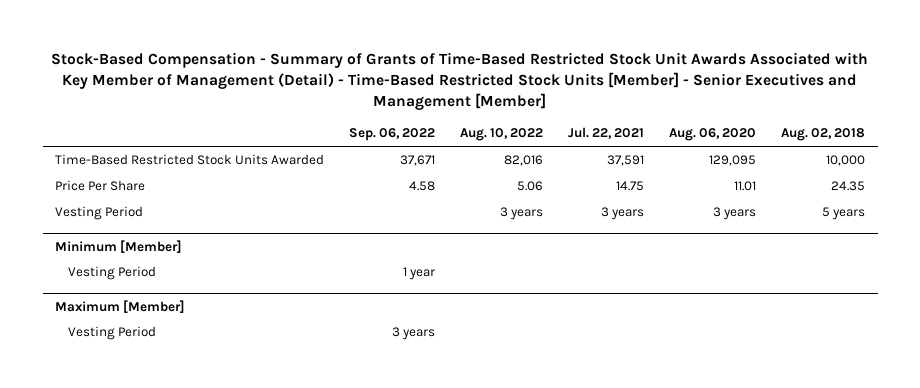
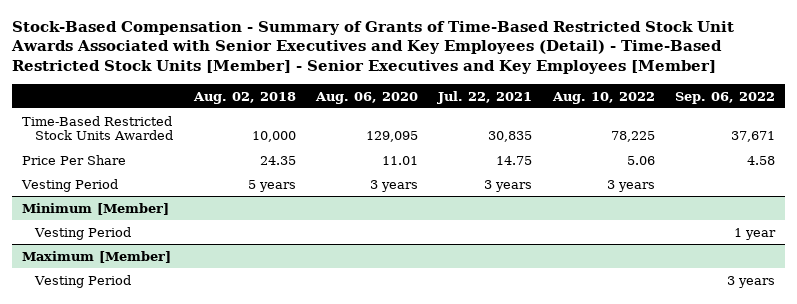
- Stock-Based Compensation - Summary of Grants of Time-Based Restricted Stock Unit Awards Associated with Key Member of Management (Detail) - Time-Based Restricted Stock Units [Member] - Senior Executives and Management [Member]
+ Stock-Based Compensation - Summary of Grants of Time-Based Restricted Stock Unit Awards Associated with Senior Executives and Key Employees (Detail) - Time-Based Restricted Stock Units [Member] - Senior Executives and Key Employees [Member]
- | Sep. 06, 2022 | Aug. 10, 2022 | Jul. 22, 2021 | Aug. 06, 2020 | Aug. 02, 2018
+ | Aug. 02, 2018 | Aug. 06, 2020 | Jul. 22, 2021 | Aug. 10, 2022 | Sep. 06, 2022
- Time-Based Restricted Stock Units Awarded | 37,671 | 82,016 | 37,591 | 129,095 | 10,000
+ Time-Based Restricted Stock Units Awarded | 10,000 | 129,095 | 30,835 | 78,225 | 37,671

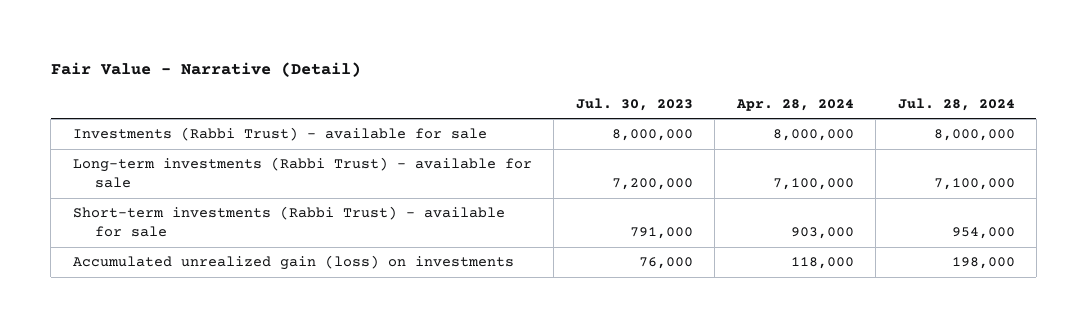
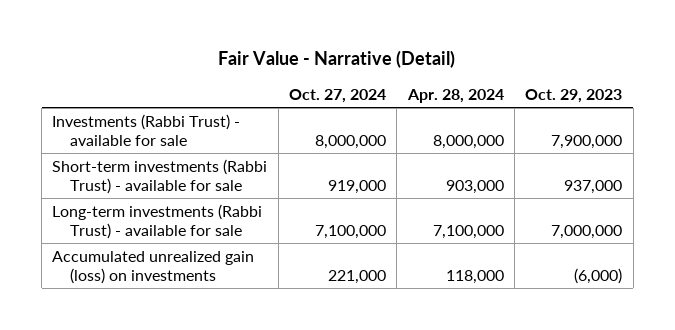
- | Jul. 30, 2023 | Apr. 28, 2024 | Jul. 28, 2024
+ | Oct. 27, 2024 | Apr. 28, 2024 | Oct. 29, 2023
moved down: Long-term investments (Rabbi Trust) - available for sale | 7,100,000 | 7,100,000 | 7,000,000

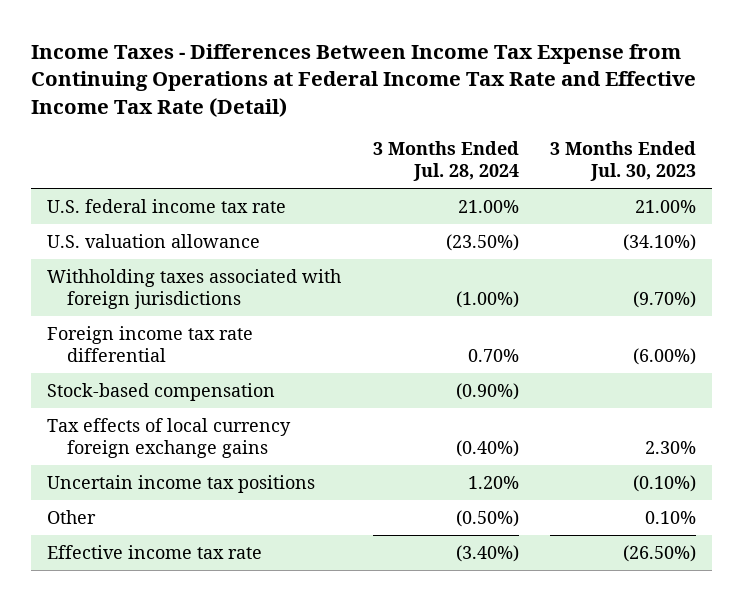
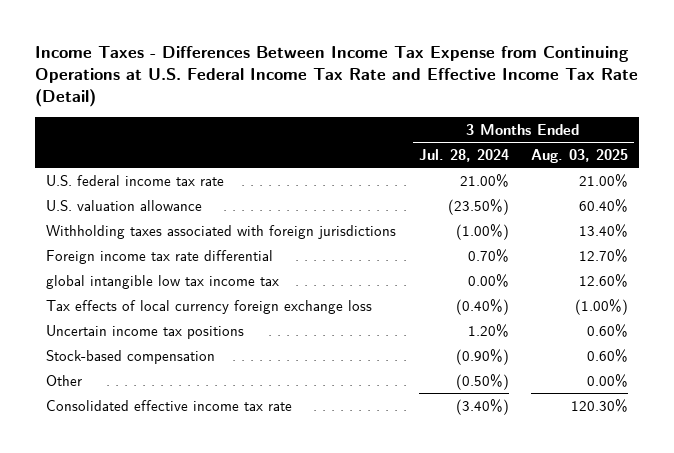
- Income Taxes - Differences Between Income Tax Expense from Continuing Operations at Federal Income Tax Rate and Effective Income Tax Rate (Detail)
+ Income Taxes - Differences Between Income Tax Expense from Continuing Operations at U.S. Federal Income Tax Rate and Effective Income Tax Rate (Detail)
- | 3 Months Ended Jul. 28, 2024 | 3 Months Ended Jul. 30, 2023
+ | 3 Months Ended Jul. 28, 2024 | 3 Months Ended Aug. 03, 2025
- Tax effects of local currency foreign exchange gains | (0.40%) | 2.30%
+ global intangible low tax income tax | 0.00% | 12.60%
+ Tax effects of local currency foreign exchange loss | (0.40%) | (1.00%)
moved down: Stock-based compensation | (0.90%) | 0.60%
- Effective income tax rate | (3.40%) | (26.50%)
+ Consolidated effective income tax rate | (3.40%) | 120.30%

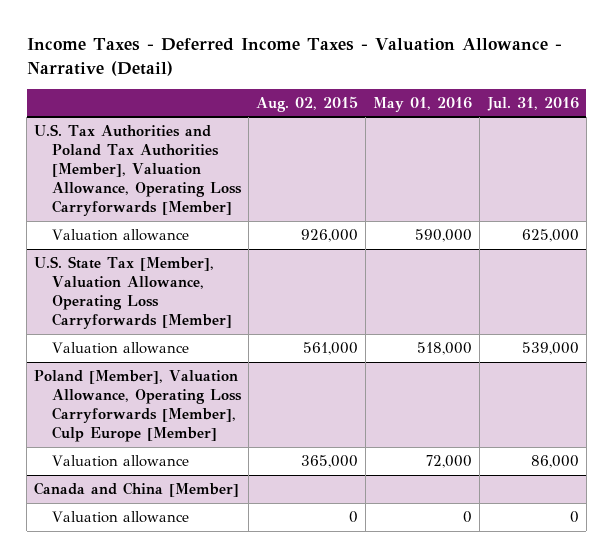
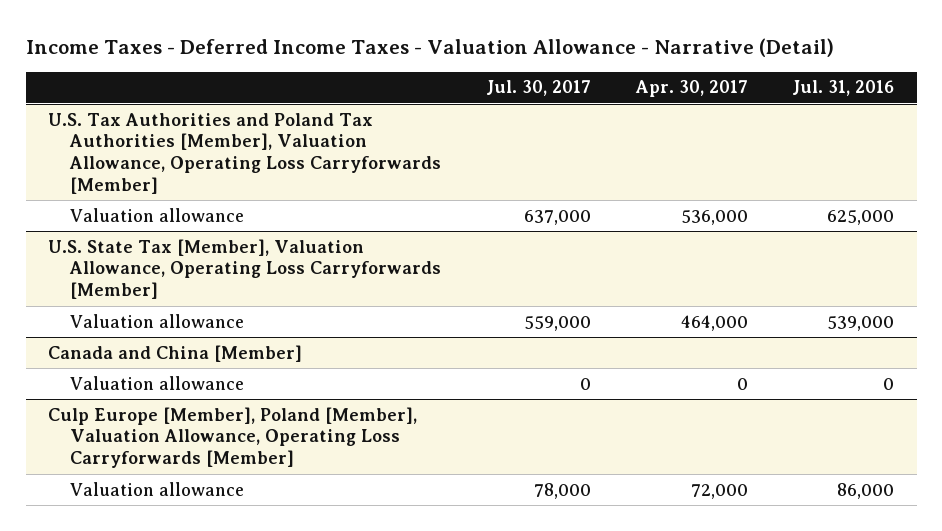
- | Aug. 02, 2015 | May 01, 2016 | Jul. 31, 2016
+ | Jul. 30, 2017 | Apr. 30, 2017 | Jul. 31, 2016
- Poland [Member], Valuation Allowance, Operating Loss Carryforwards [Member], Culp Europe [Member]
- Valuation allowance | 365,000 | 72,000 | 86,000
+ Culp Europe [Member], Poland [Member], Valuation Allowance, Operating Loss Carryforwards [Member]
+ Valuation allowance | 78,000 | 72,000 | 86,000

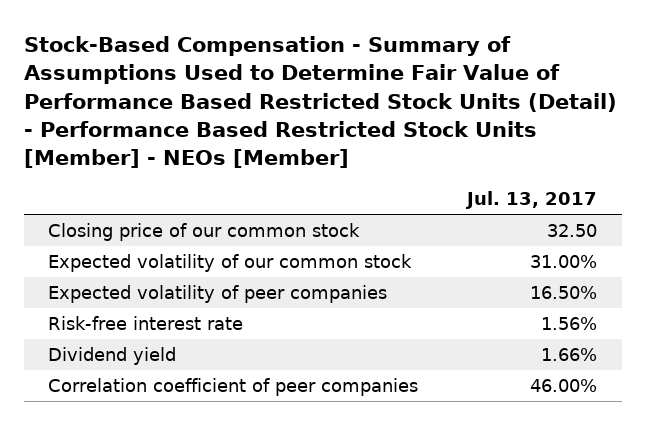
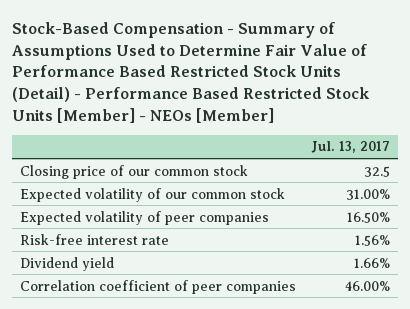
- Closing price of our common stock | 32.50
+ Closing price of our common stock | 32.5

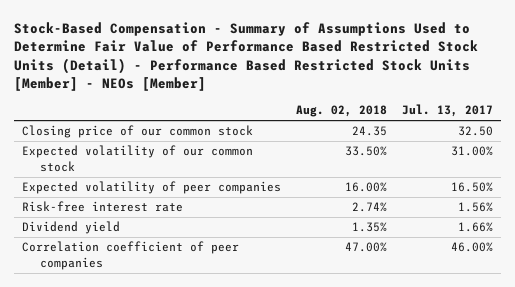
- | Jul. 13, 2017
+ | Aug. 02, 2018 | Jul. 13, 2017
- Closing price of our common stock | 32.5
+ Closing price of our common stock | 24.35 | 32.50

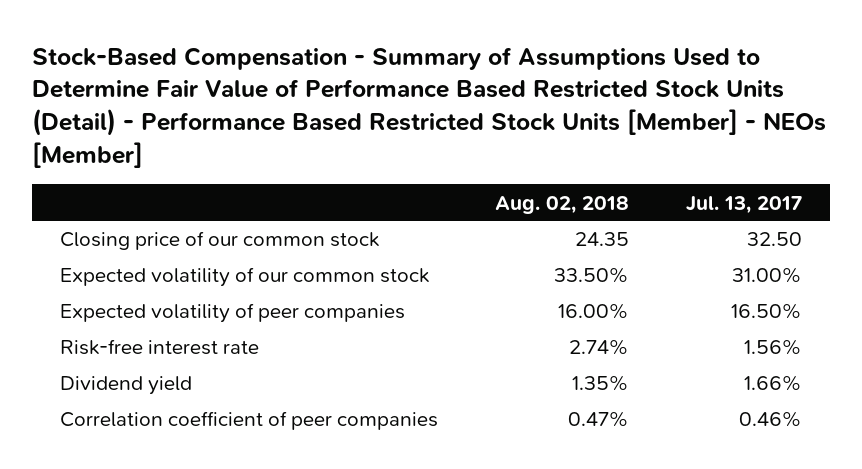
- Correlation coefficient of peer companies | 47.00% | 46.00%
+ Correlation coefficient of peer companies | 0.47% | 0.46%

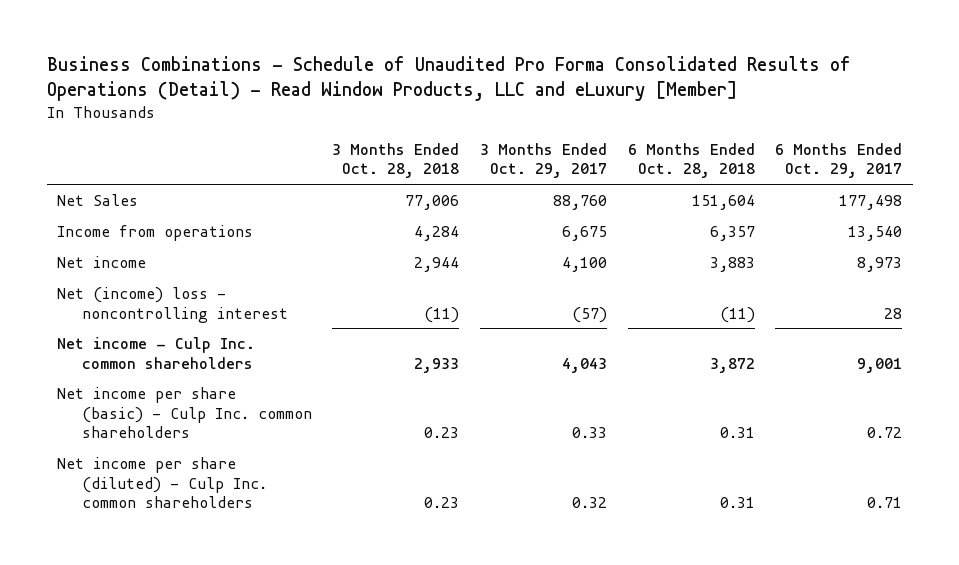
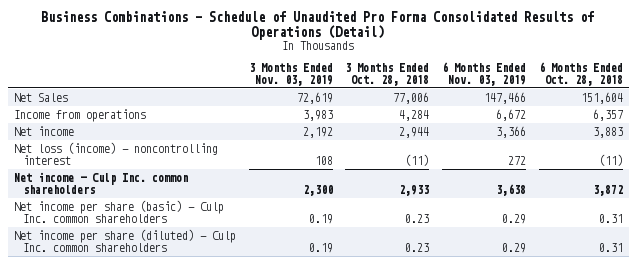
- Business Combinations - Schedule of Unaudited Pro Forma Consolidated Results of Operations (Detail) - Read Window Products, LLC and eLuxury [Member]
+ Business Combinations - Schedule of Unaudited Pro Forma Consolidated Results of Operations (Detail)
- | 3 Months Ended Oct. 28, 2018 | 3 Months Ended Oct. 29, 2017 | 6 Months Ended Oct. 28, 2018 | 6 Months Ended Oct. 29, 2017
+ | 3 Months Ended Nov. 03, 2019 | 3 Months Ended Oct. 28, 2018 | 6 Months Ended Nov. 03, 2019 | 6 Months Ended Oct. 28, 2018
- Net (income) loss - noncontrolling interest | (11) | (57) | (11) | 28
+ Net loss (income) - noncontrolling interest | 108 | (11) | 272 | (11)

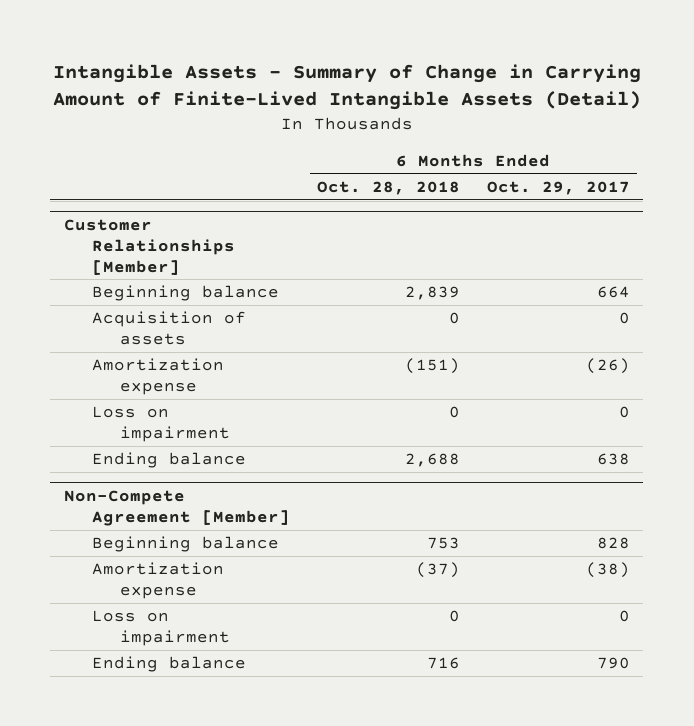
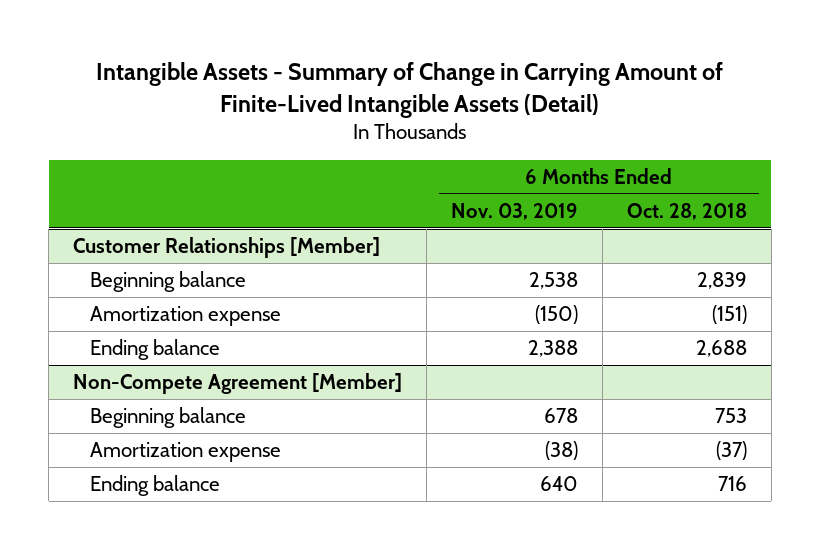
- | 6 Months Ended Oct. 28, 2018 | 6 Months Ended Oct. 29, 2017
+ | 6 Months Ended Nov. 03, 2019 | 6 Months Ended Oct. 28, 2018
@ Customer Relationships [Member]
- Acquisition of assets | 0 | 0
- Loss on impairment | 0 | 0
@ Non-Compete Agreement [Member]
- Loss on impairment | 0 | 0

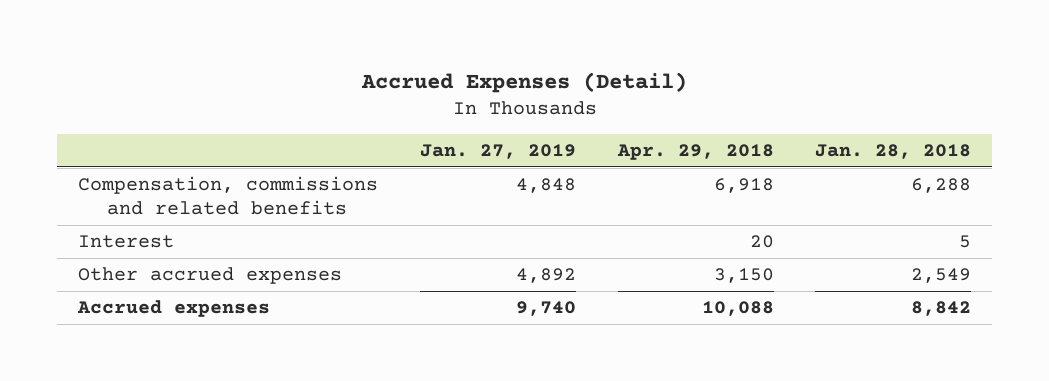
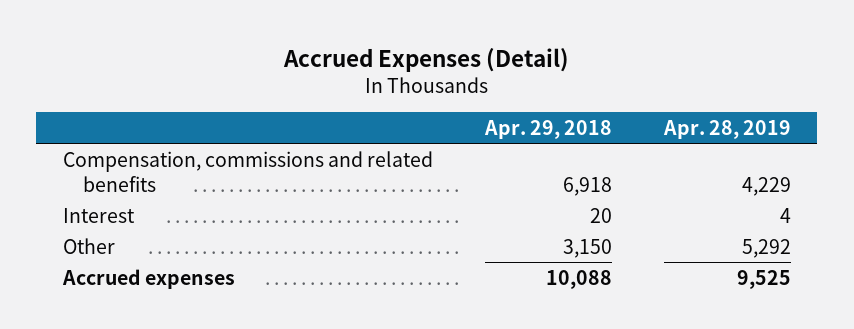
- | Jan. 27, 2019 | Apr. 29, 2018 | Jan. 28, 2018
+ | Apr. 29, 2018 | Apr. 28, 2019
- Other accrued expenses | 4,892 | 3,150 | 2,549
+ Other | 3,150 | 5,292

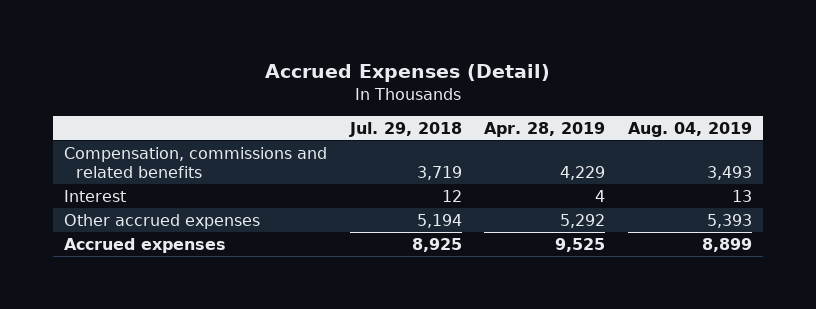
- | Apr. 29, 2018 | Apr. 28, 2019
+ | Jul. 29, 2018 | Apr. 28, 2019 | Aug. 04, 2019
- Other | 3,150 | 5,292
+ Other accrued expenses | 5,194 | 5,292 | 5,393

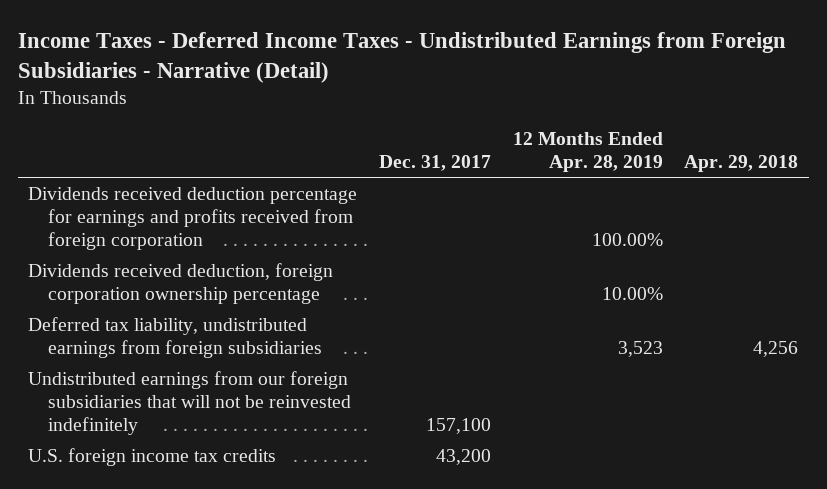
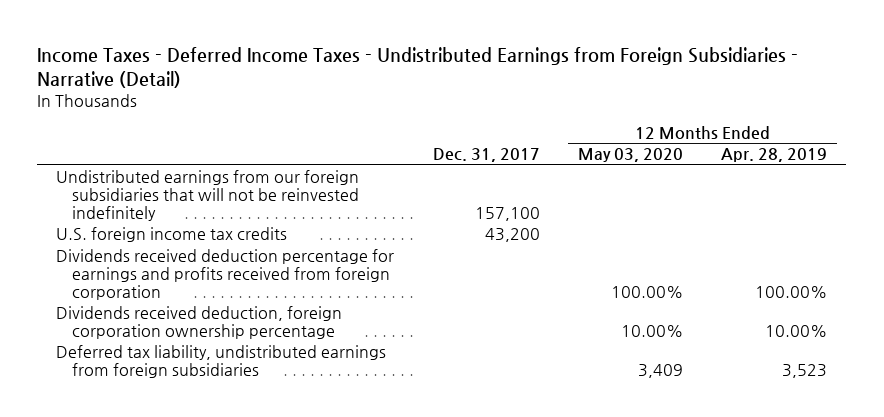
- | Dec. 31, 2017 | 12 Months Ended Apr. 28, 2019 | Apr. 29, 2018
+ | Dec. 31, 2017 | 12 Months Ended May 03, 2020 | 12 Months Ended Apr. 28, 2019
moved up: Undistributed earnings from our foreign subsidiaries that will not be reinvested indefinitely | 157,100 | |
moved up: U.S. foreign income tax credits | 43,200 | |

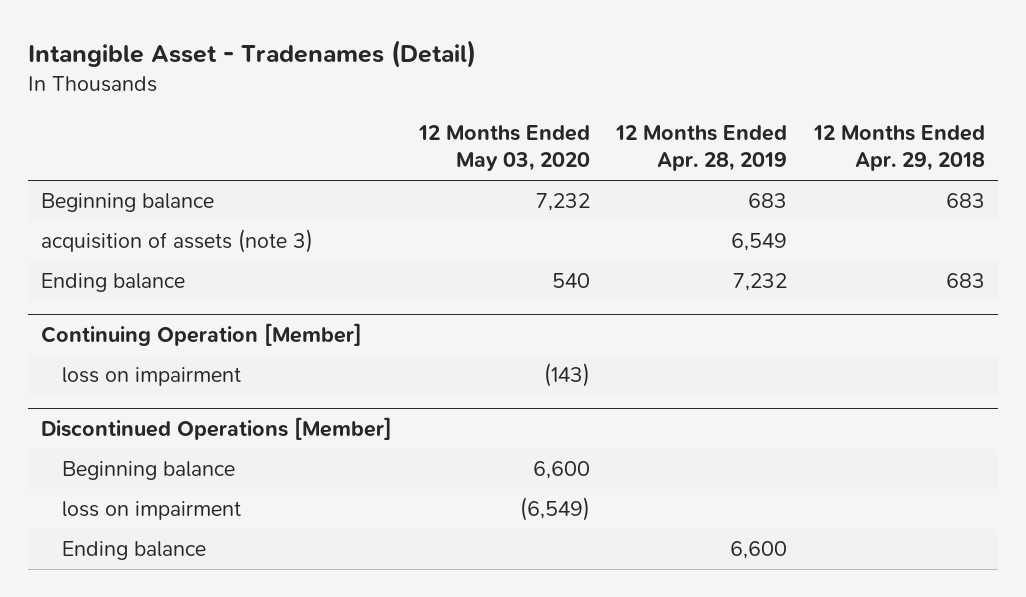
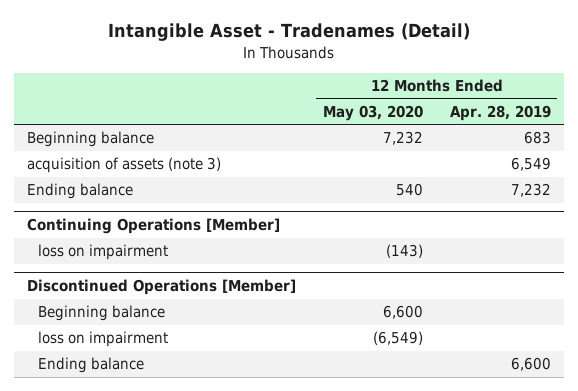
- | 12 Months Ended May 03, 2020 | 12 Months Ended Apr. 28, 2019 | 12 Months Ended Apr. 29, 2018
+ | 12 Months Ended May 03, 2020 | 12 Months Ended Apr. 28, 2019
- Continuing Operation [Member]
+ Continuing Operations [Member]

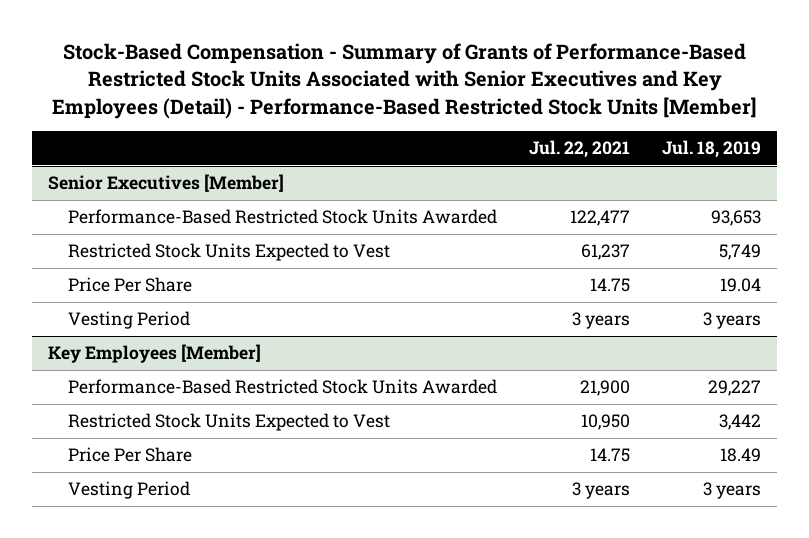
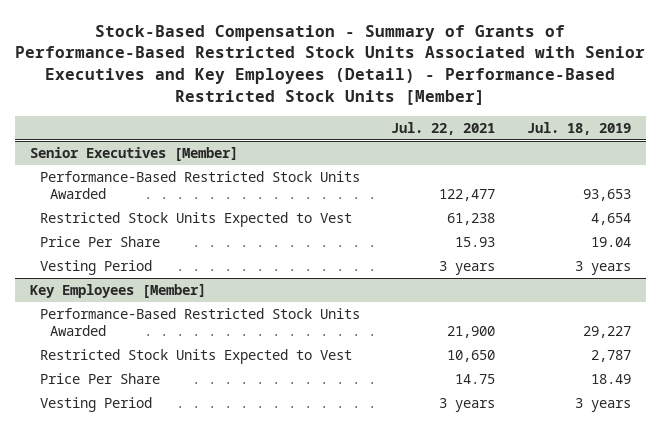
@ Senior Executives [Member]
- Restricted Stock Units Expected to Vest | 61,237 | 5,749
- Price Per Share | 14.75 | 19.04
+ Restricted Stock Units Expected to Vest | 61,238 | 4,654
+ Price Per Share | 15.93 | 19.04
@ Key Employees [Member]
- Restricted Stock Units Expected to Vest | 10,950 | 3,442
+ Restricted Stock Units Expected to Vest | 10,650 | 2,787

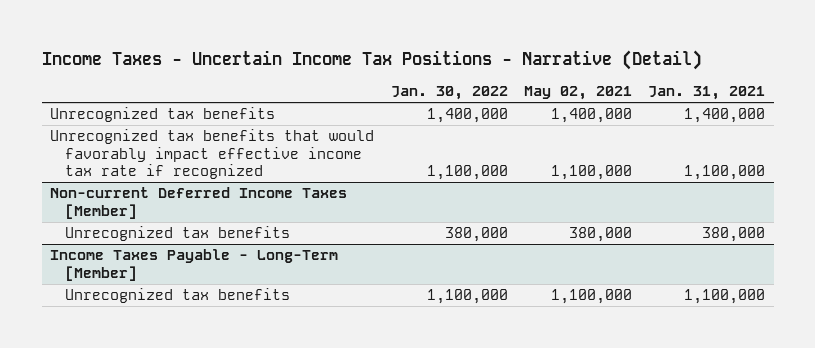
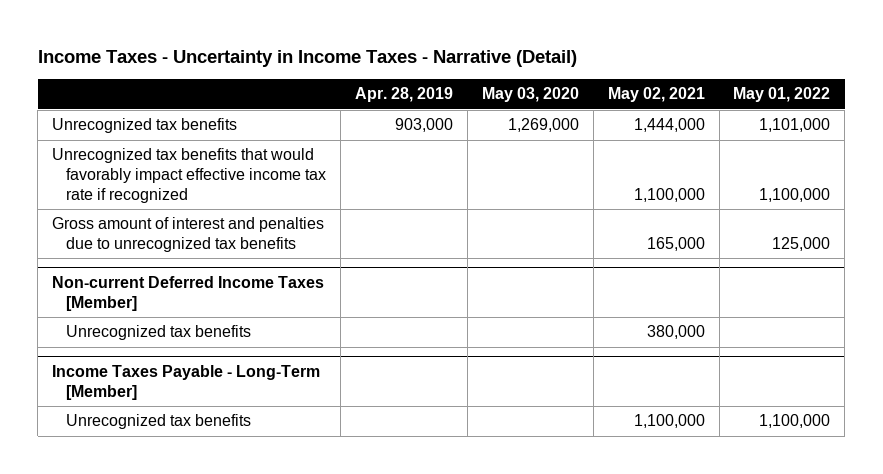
- Income Taxes - Uncertain Income Tax Positions - Narrative (Detail)
+ Income Taxes - Uncertainty in Income Taxes - Narrative (Detail)
- | Jan. 30, 2022 | May 02, 2021 | Jan. 31, 2021
+ | Apr. 28, 2019 | May 03, 2020 | May 02, 2021 | May 01, 2022
- Unrecognized tax benefits | 1,400,000 | 1,400,000 | 1,400,000
+ Unrecognized tax benefits | 903,000 | 1,269,000 | 1,444,000 | 1,101,000
+ Gross amount of interest and penalties due to unrecognized tax benefits | | | 165,000 | 125,000

